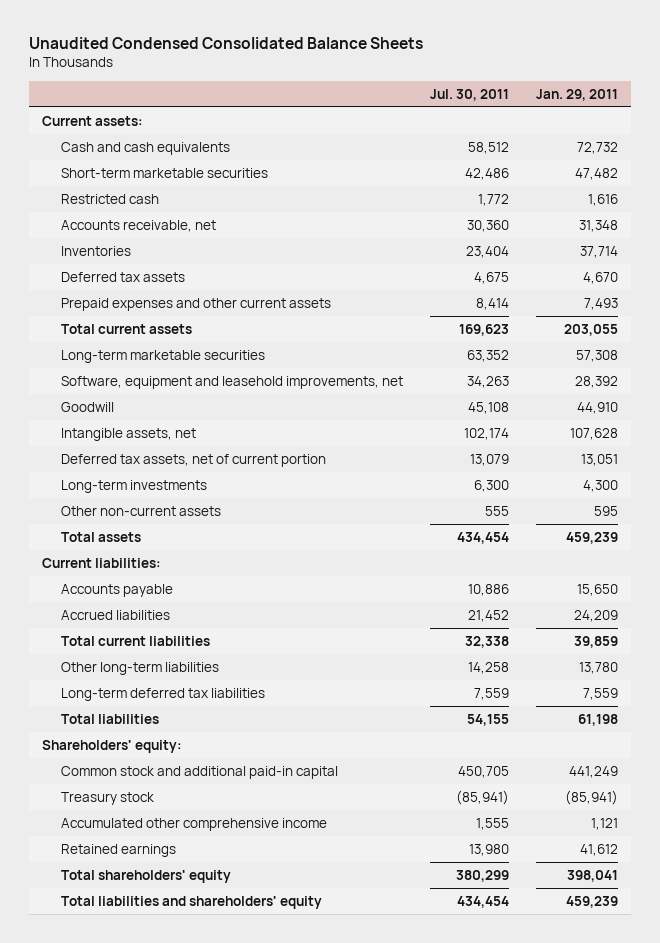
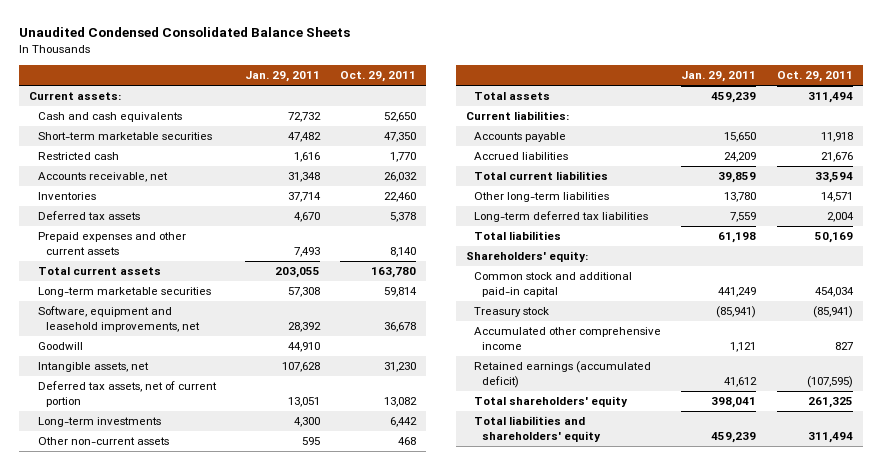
- | Jul. 30, 2011 | Jan. 29, 2011
+ | Jan. 29, 2011 | Oct. 29, 2011
- Retained earnings | 13,980 | 41,612
+ Retained earnings (accumulated deficit) | 41,612 | (107,595)

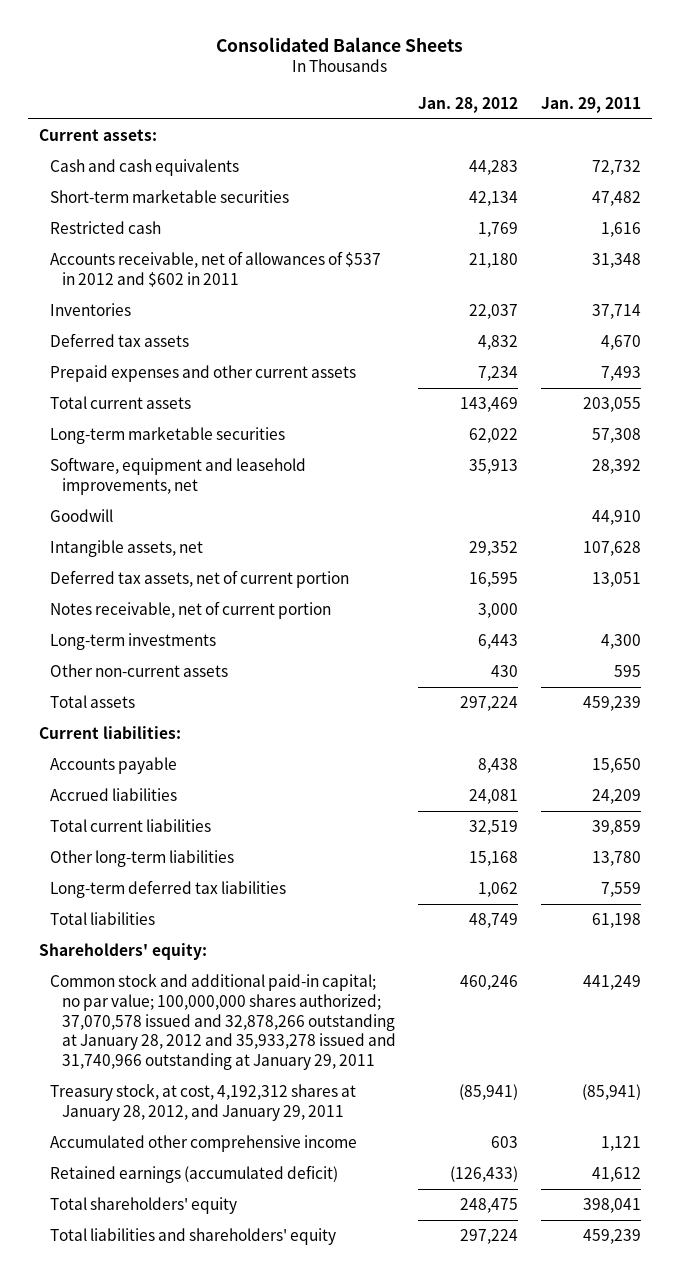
- Unaudited Condensed Consolidated Balance Sheets
+ Consolidated Balance Sheets
- | Jan. 29, 2011 | Oct. 29, 2011
+ | Jan. 28, 2012 | Jan. 29, 2011
- Accounts receivable, net | 31,348 | 26,032
+ Accounts receivable, net of allowances of $537 in 2012 and $602 in 2011 | 21,180 | 31,348
+ Notes receivable, net of current portion | 3,000 |
- Common stock and additional paid-in capital | 441,249 | 454,034
- Treasury stock | (85,941) | (85,941)
+ Common stock and additional paid-in capital; no par value; 100,000,000 shares authorized; 37,070,578 issued and 32,878,266 outstanding at January 28, 2012 and 35,933,278 issued and 31,740,966 outstanding at January 29, 2011 | 460,246 | 441,249
+ Treasury stock, at cost, 4,192,312 shares at January 28, 2012, and January 29, 2011 | (85,941) | (85,941)

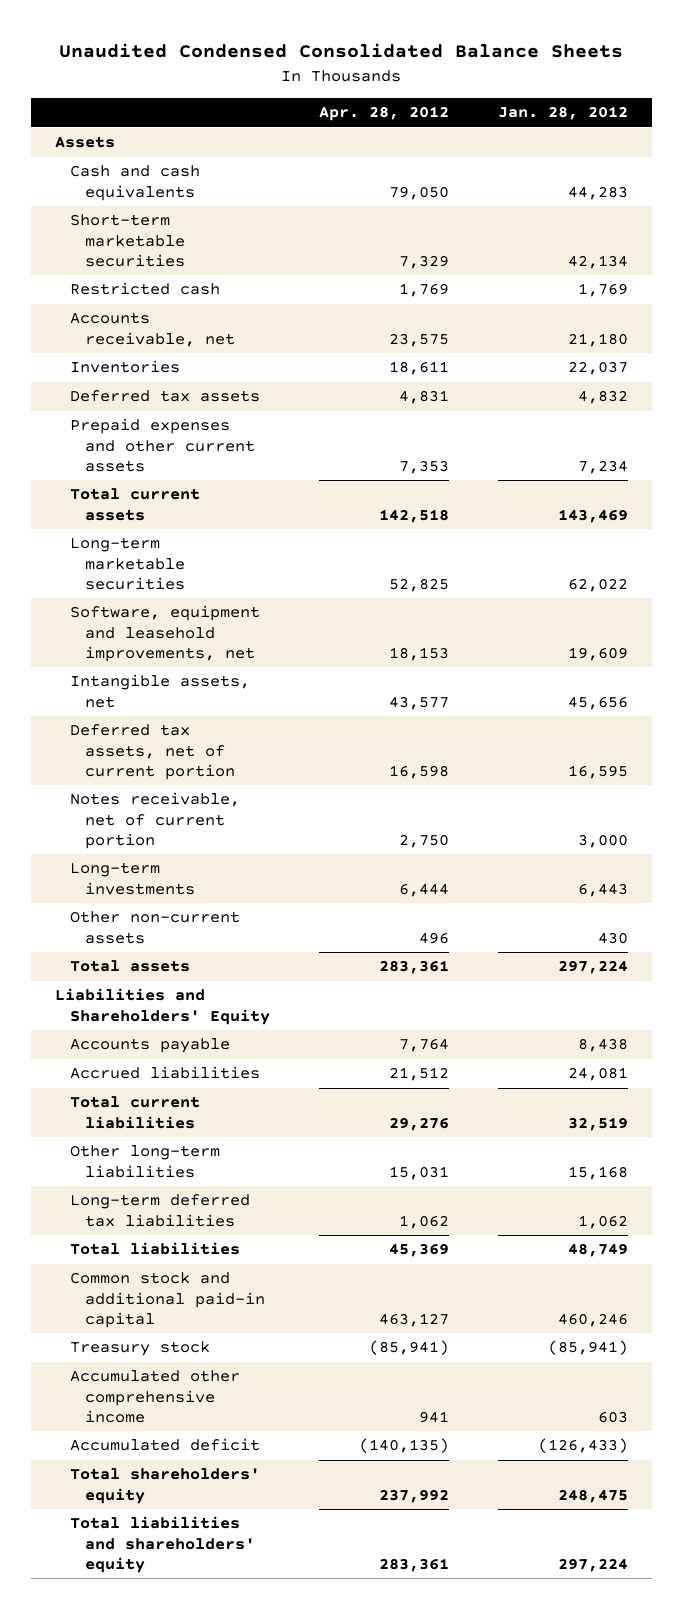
- Consolidated Balance Sheets
+ Unaudited Condensed Consolidated Balance Sheets
- | Jan. 28, 2012 | Jan. 29, 2011
+ | Apr. 28, 2012 | Jan. 28, 2012
- Current assets:
+ Assets
- Accounts receivable, net of allowances of $537 in 2012 and $602 in 2011 | 21,180 | 31,348
+ Accounts receivable, net | 23,575 | 21,180
- Software, equipment and leasehold improvements, net | 35,913 | 28,392
- Goodwill | | 44,910
- Intangible assets, net | 29,352 | 107,628
+ Software, equipment and leasehold improvements, net | 18,153 | 19,609
+ Intangible assets, net | 43,577 | 45,656
- Current liabilities:
+ Liabilities and Shareholders' Equity
- Shareholders' equity:
- Common stock and additional paid-in capital; no par value; 100,000,000 shares authorized; 37,070,578 issued and 32,878,266 outstanding at January 28, 2012 and 35,933,278 issued and 31,740,966 outstanding at January 29, 2011 | 460,246 | 441,249
- Treasury stock, at cost, 4,192,312 shares at January 28, 2012, and January 29, 2011 | (85,941) | (85,941)
+ Common stock and additional paid-in capital | 463,127 | 460,246
+ Treasury stock | (85,941) | (85,941)
- Retained earnings (accumulated deficit) | (126,433) | 41,612
+ Accumulated deficit | (140,135) | (126,433)

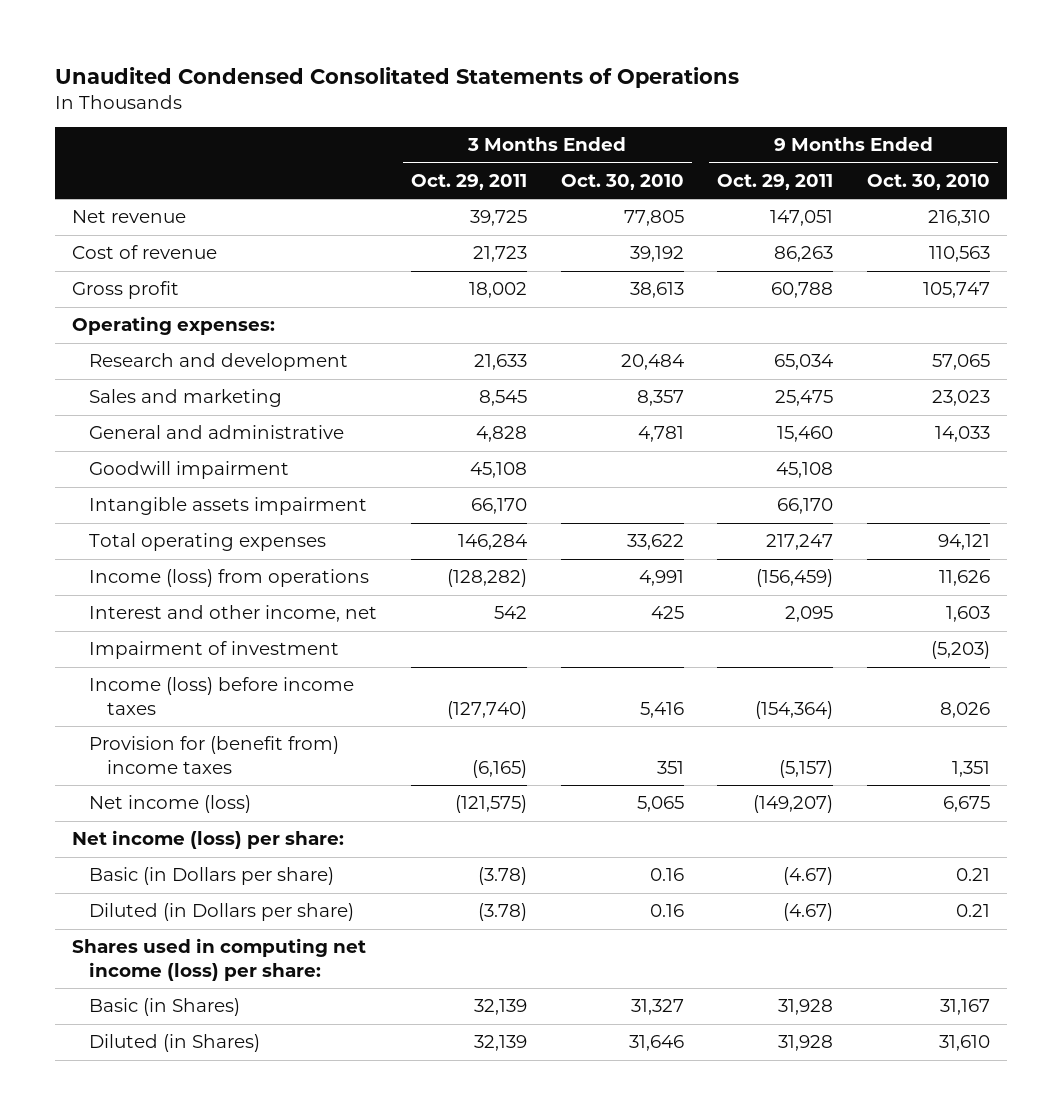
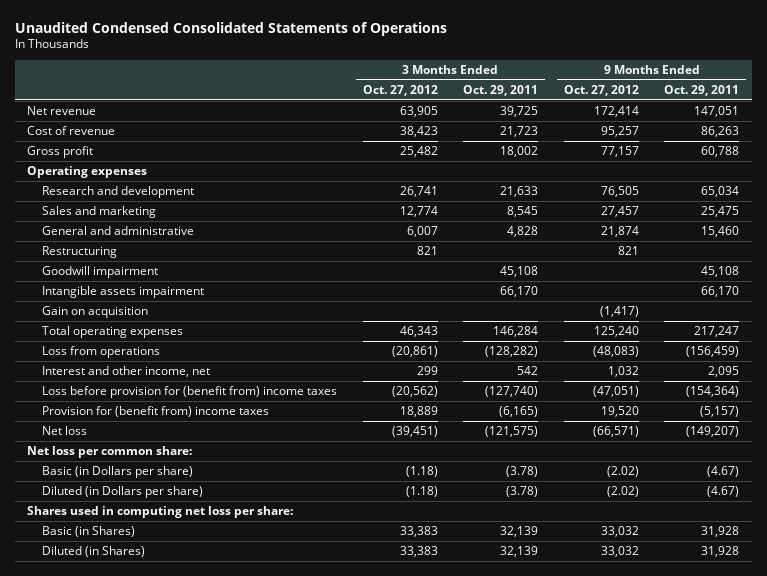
- Unaudited Condensed Consolitated Statements of Operations
+ Unaudited Condensed Consolidated Statements of Operations
- | 3 Months Ended Oct. 29, 2011 | 3 Months Ended Oct. 30, 2010 | 9 Months Ended Oct. 29, 2011 | 9 Months Ended Oct. 30, 2010
+ | 3 Months Ended Oct. 27, 2012 | 3 Months Ended Oct. 29, 2011 | 9 Months Ended Oct. 27, 2012 | 9 Months Ended Oct. 29, 2011
- Operating expenses:
+ Operating expenses
+ Restructuring | 821 | | 821 |
+ Gain on acquisition | | | (1,417) |
- Income (loss) from operations | (128,282) | 4,991 | (156,459) | 11,626
+ Loss from operations | (20,861) | (128,282) | (48,083) | (156,459)
- Impairment of investment | | | | (5,203)
- Income (loss) before income taxes | (127,740) | 5,416 | (154,364) | 8,026
+ Loss before provision for (benefit from) income taxes | (20,562) | (127,740) | (47,051) | (154,364)
- Net income (loss) | (121,575) | 5,065 | (149,207) | 6,675
- Net income (loss) per share:
+ Net loss | (39,451) | (121,575) | (66,571) | (149,207)
+ Net loss per common share:
- Shares used in computing net income (loss) per share:
+ Shares used in computing net loss per share:

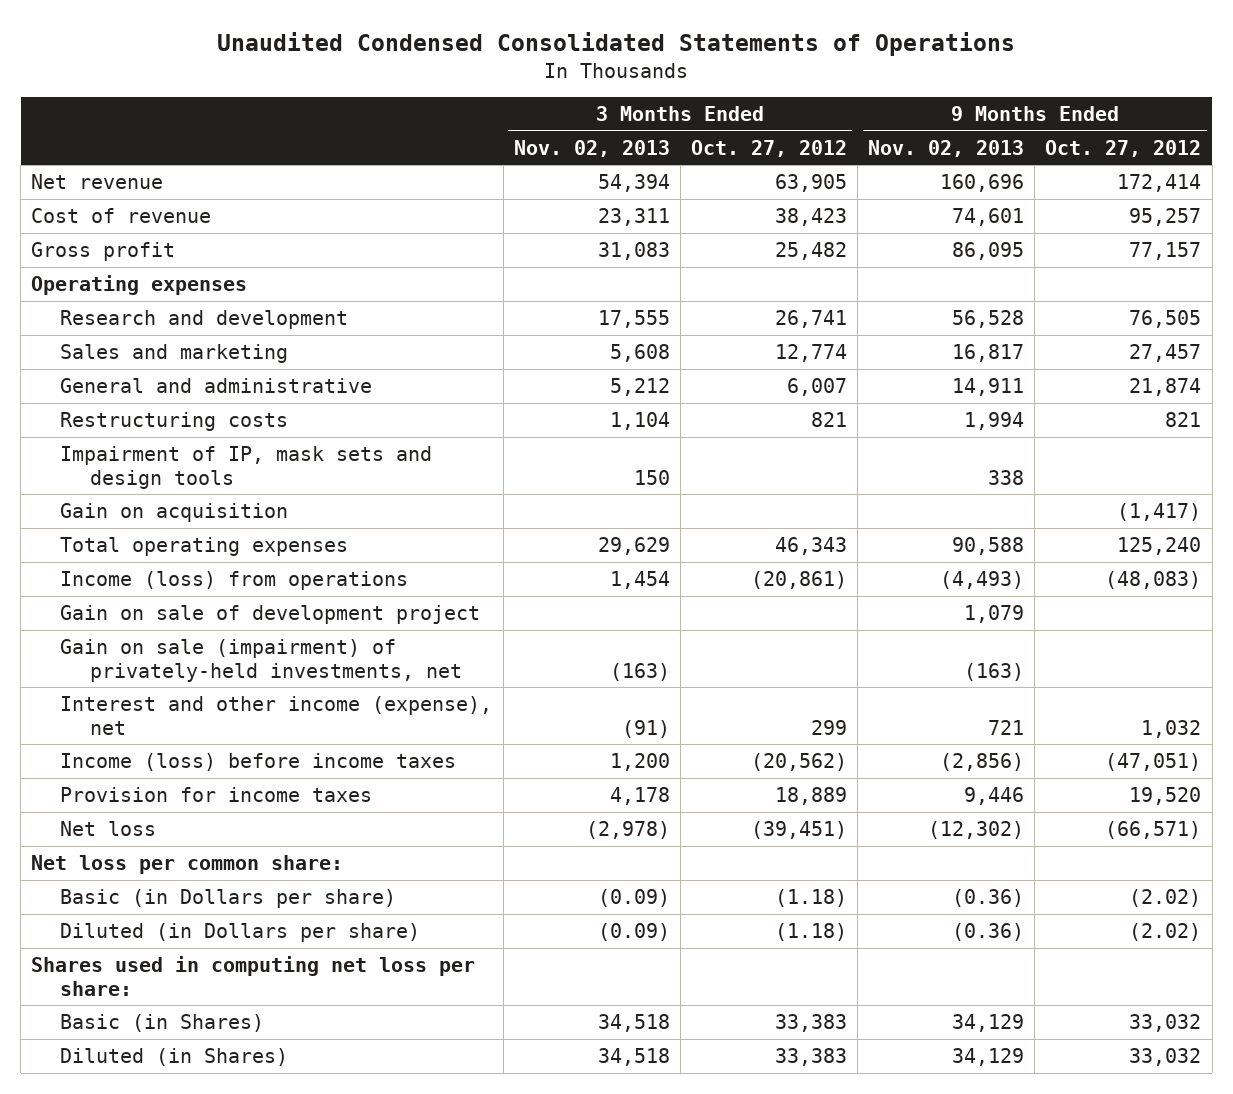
- | 3 Months Ended Oct. 27, 2012 | 3 Months Ended Oct. 29, 2011 | 9 Months Ended Oct. 27, 2012 | 9 Months Ended Oct. 29, 2011
+ | 3 Months Ended Nov. 02, 2013 | 3 Months Ended Oct. 27, 2012 | 9 Months Ended Nov. 02, 2013 | 9 Months Ended Oct. 27, 2012
- Restructuring | 821 | | 821 |
- Goodwill impairment | | 45,108 | | 45,108
- Intangible assets impairment | | 66,170 | | 66,170
+ Restructuring costs | 1,104 | 821 | 1,994 | 821
+ Impairment of IP, mask sets and design tools | 150 | | 338 |
- Loss from operations | (20,861) | (128,282) | (48,083) | (156,459)
- Interest and other income, net | 299 | 542 | 1,032 | 2,095
- Loss before provision for (benefit from) income taxes | (20,562) | (127,740) | (47,051) | (154,364)
- Provision for (benefit from) income taxes | 18,889 | (6,165) | 19,520 | (5,157)
+ Income (loss) from operations | 1,454 | (20,861) | (4,493) | (48,083)
+ Gain on sale of development project | | | 1,079 |
+ Gain on sale (impairment) of privately-held investments, net | (163) | | (163) |
+ Interest and other income (expense), net | (91) | 299 | 721 | 1,032
+ Income (loss) before income taxes | 1,200 | (20,562) | (2,856) | (47,051)
+ Provision for income taxes | 4,178 | 18,889 | 9,446 | 19,520

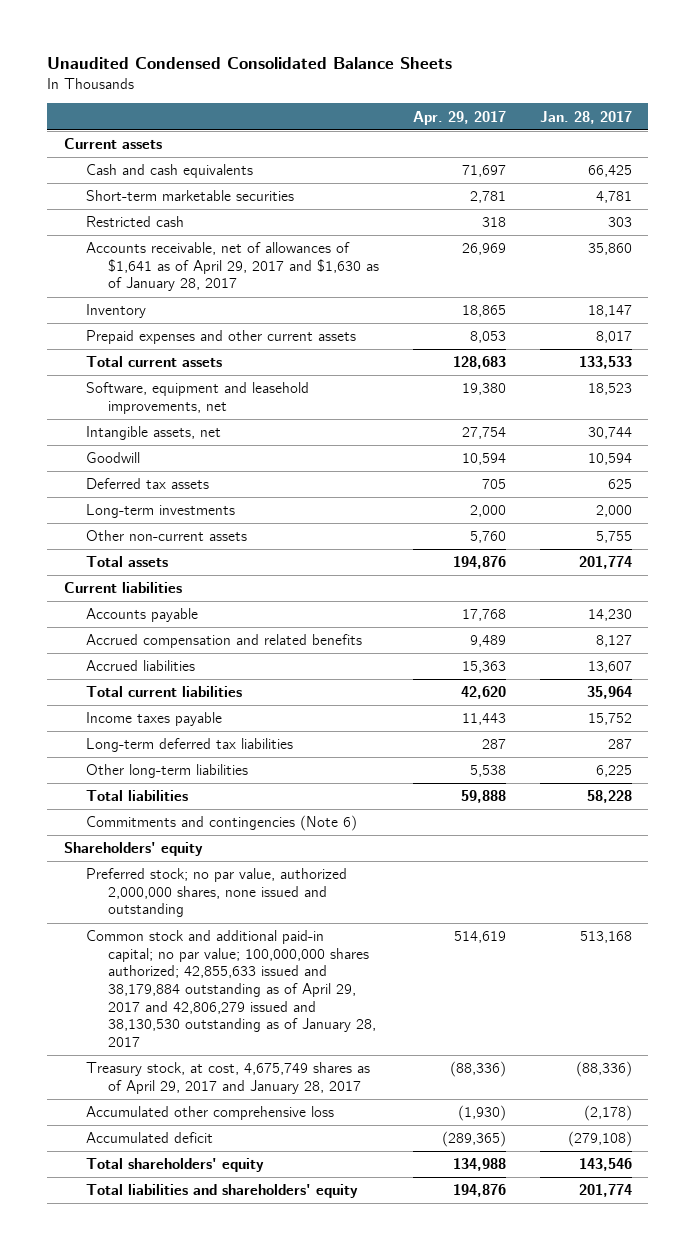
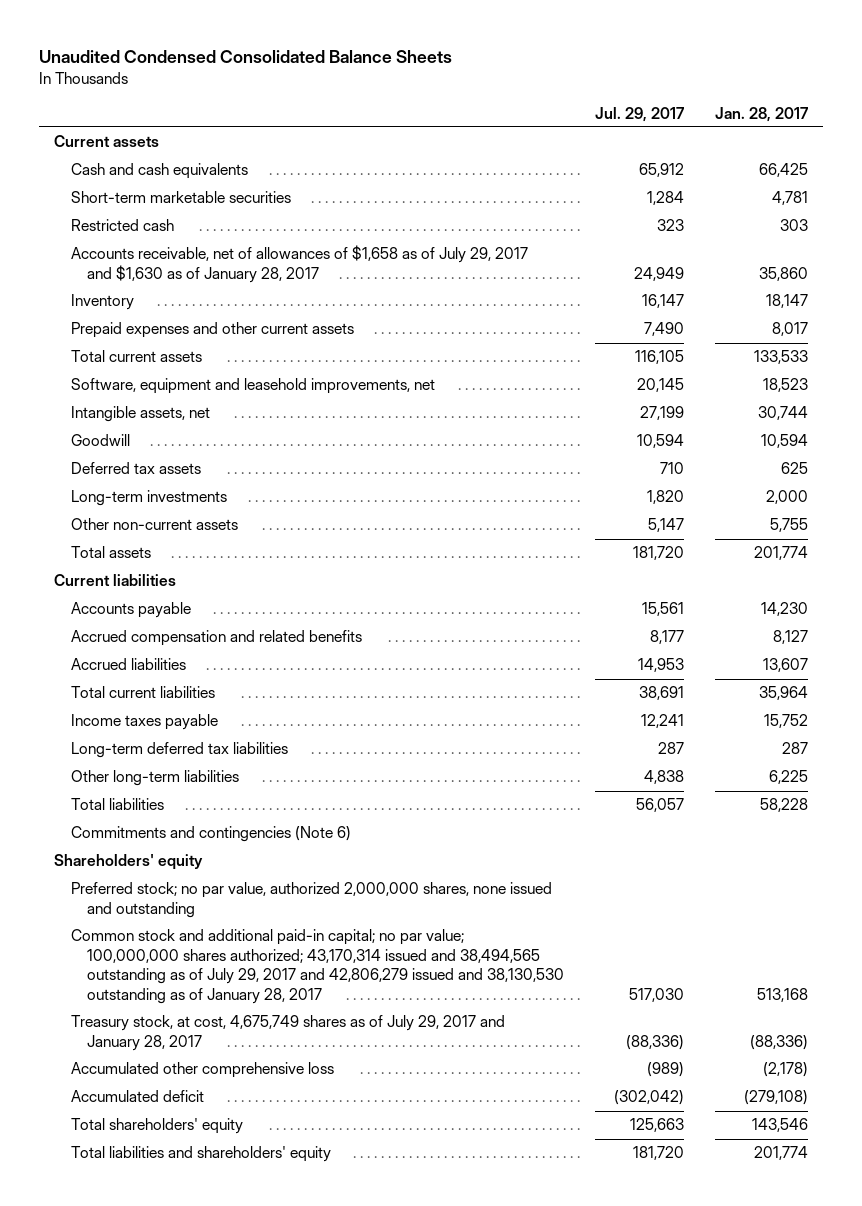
- | Apr. 29, 2017 | Jan. 28, 2017
+ | Jul. 29, 2017 | Jan. 28, 2017
- Accounts receivable, net of allowances of $1,641 as of April 29, 2017 and $1,630 as of January 28, 2017 | 26,969 | 35,860
+ Accounts receivable, net of allowances of $1,658 as of July 29, 2017 and $1,630 as of January 28, 2017 | 24,949 | 35,860
- Common stock and additional paid-in capital; no par value; 100,000,000 shares authorized; 42,855,633 issued and 38,179,884 outstanding as of April 29, 2017 and 42,806,279 issued and 38,130,530 outstanding as of January 28, 2017 | 514,619 | 513,168
- Treasury stock, at cost, 4,675,749 shares as of April 29, 2017 and January 28, 2017 | (88,336) | (88,336)
+ Common stock and additional paid-in capital; no par value; 100,000,000 shares authorized; 43,170,314 issued and 38,494,565 outstanding as of July 29, 2017 and 42,806,279 issued and 38,130,530 outstanding as of January 28, 2017 | 517,030 | 513,168
+ Treasury stock, at cost, 4,675,749 shares as of July 29, 2017 and January 28, 2017 | (88,336) | (88,336)

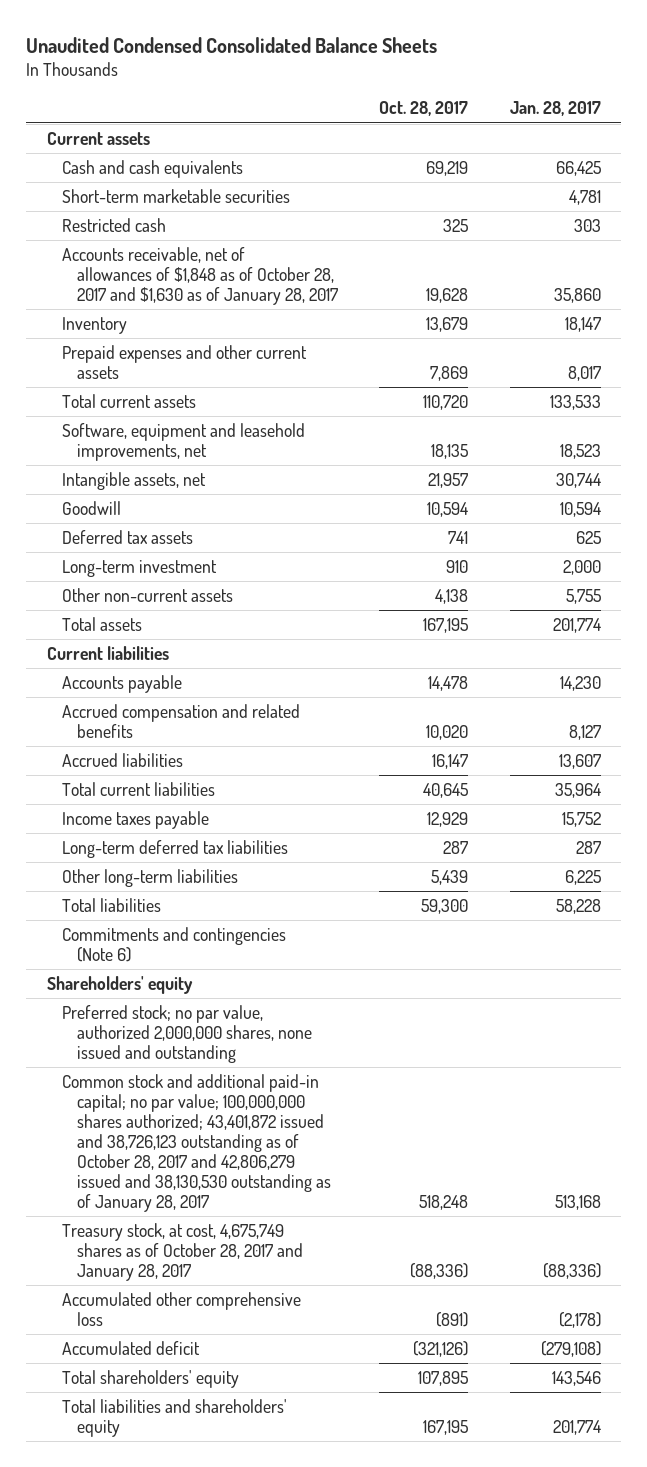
- | Jul. 29, 2017 | Jan. 28, 2017
+ | Oct. 28, 2017 | Jan. 28, 2017
- Accounts receivable, net of allowances of $1,658 as of July 29, 2017 and $1,630 as of January 28, 2017 | 24,949 | 35,860
+ Accounts receivable, net of allowances of $1,848 as of October 28, 2017 and $1,630 as of January 28, 2017 | 19,628 | 35,860
- Long-term investments | 1,820 | 2,000
+ Long-term investment | 910 | 2,000
- Common stock and additional paid-in capital; no par value; 100,000,000 shares authorized; 43,170,314 issued and 38,494,565 outstanding as of July 29, 2017 and 42,806,279 issued and 38,130,530 outstanding as of January 28, 2017 | 517,030 | 513,168
- Treasury stock, at cost, 4,675,749 shares as of July 29, 2017 and January 28, 2017 | (88,336) | (88,336)
+ Common stock and additional paid-in capital; no par value; 100,000,000 shares authorized; 43,401,872 issued and 38,726,123 outstanding as of October 28, 2017 and 42,806,279 issued and 38,130,530 outstanding as of January 28, 2017 | 518,248 | 513,168
+ Treasury stock, at cost, 4,675,749 shares as of October 28, 2017 and January 28, 2017 | (88,336) | (88,336)

